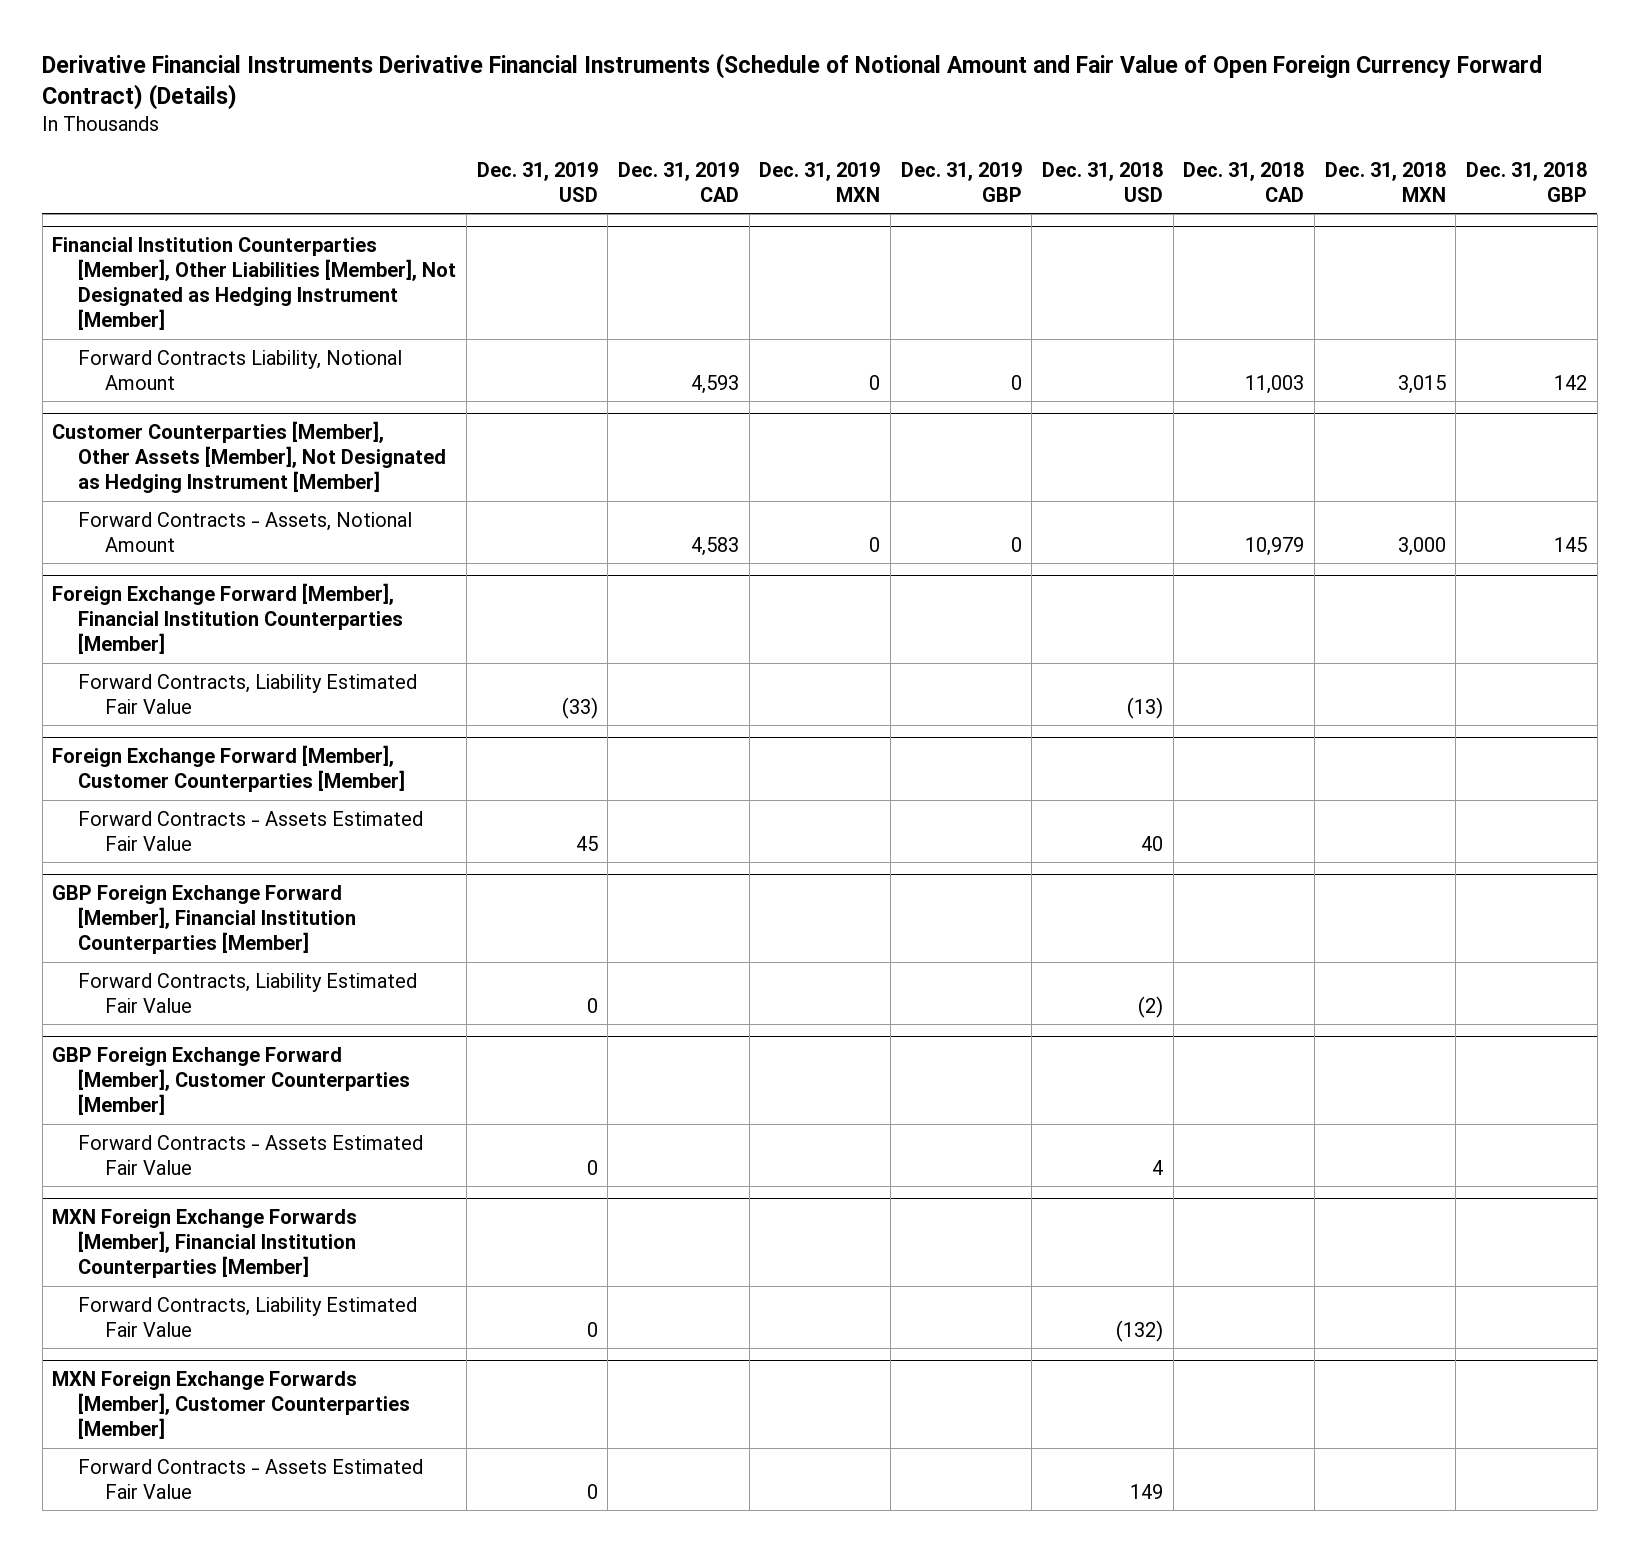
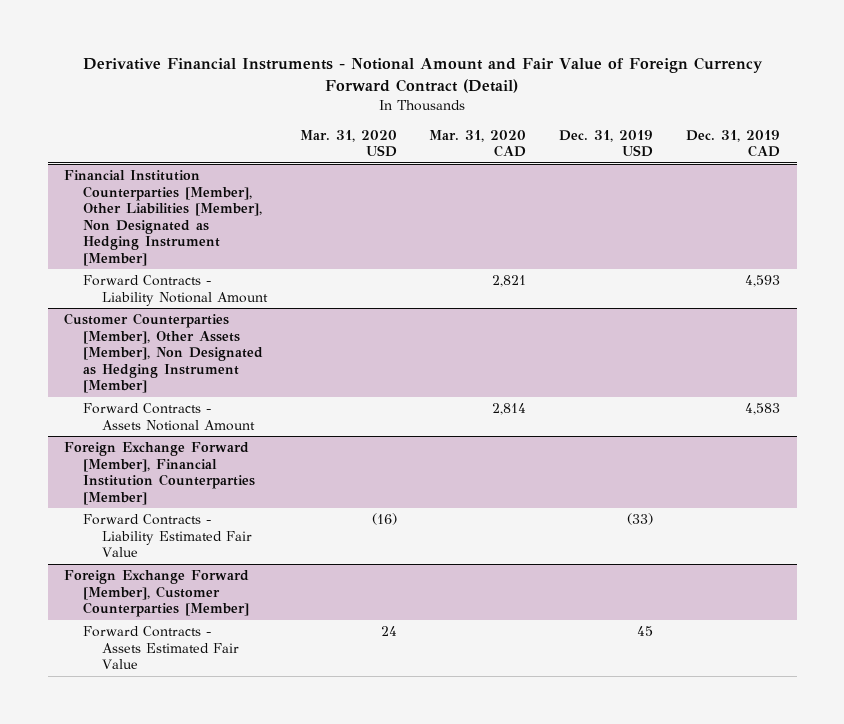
- Derivative Financial Instruments Derivative Financial Instruments (Schedule of Notional Amount and Fair Value of Open Foreign Currency Forward Contract) (Details)
+ Derivative Financial Instruments - Notional Amount and Fair Value of Foreign Currency Forward Contract (Detail)
- | Dec. 31, 2019 USD | Dec. 31, 2019 CAD | Dec. 31, 2019 MXN | Dec. 31, 2019 GBP | Dec. 31, 2018 USD | Dec. 31, 2018 CAD | Dec. 31, 2018 MXN | Dec. 31, 2018 GBP
+ | Mar. 31, 2020 USD | Mar. 31, 2020 CAD | Dec. 31, 2019 USD | Dec. 31, 2019 CAD
- Financial Institution Counterparties [Member], Other Liabilities [Member], Not Designated as Hedging Instrument [Member]
- Forward Contracts Liability, Notional Amount | | 4,593 | 0 | 0 | | 11,003 | 3,015 | 142
- Customer Counterparties [Member], Other Assets [Member], Not Designated as Hedging Instrument [Member]
- Forward Contracts - Assets, Notional Amount | | 4,583 | 0 | 0 | | 10,979 | 3,000 | 145
+ Financial Institution Counterparties [Member], Other Liabilities [Member], Non Designated as Hedging Instrument [Member]
+ Forward Contracts - Liability Notional Amount | | 2,821 | | 4,593
+ Customer Counterparties [Member], Other Assets [Member], Non Designated as Hedging Instrument [Member]
+ Forward Contracts - Assets Notional Amount | | 2,814 | | 4,583
@ Foreign Exchange Forward [Member], Financial Institution Counterparties [Member]
- Forward Contracts, Liability Estimated Fair Value | (33) | | | | (13) | | |
+ Forward Contracts - Liability Estimated Fair Value | (16) | | (33) |
- GBP Foreign Exchange Forward [Member], Financial Institution Counterparties [Member]
- Forward Contracts, Liability Estimated Fair Value | 0 | | | | (2) | | |
- GBP Foreign Exchange Forward [Member], Customer Counterparties [Member]
- Forward Contracts - Assets Estimated Fair Value | 0 | | | | 4 | | |
- MXN Foreign Exchange Forwards [Member], Financial Institution Counterparties [Member]
- Forward Contracts, Liability Estimated Fair Value | 0 | | | | (132) | | |
- MXN Foreign Exchange Forwards [Member], Customer Counterparties [Member]
- Forward Contracts - Assets Estimated Fair Value | 0 | | | | 149 | | |

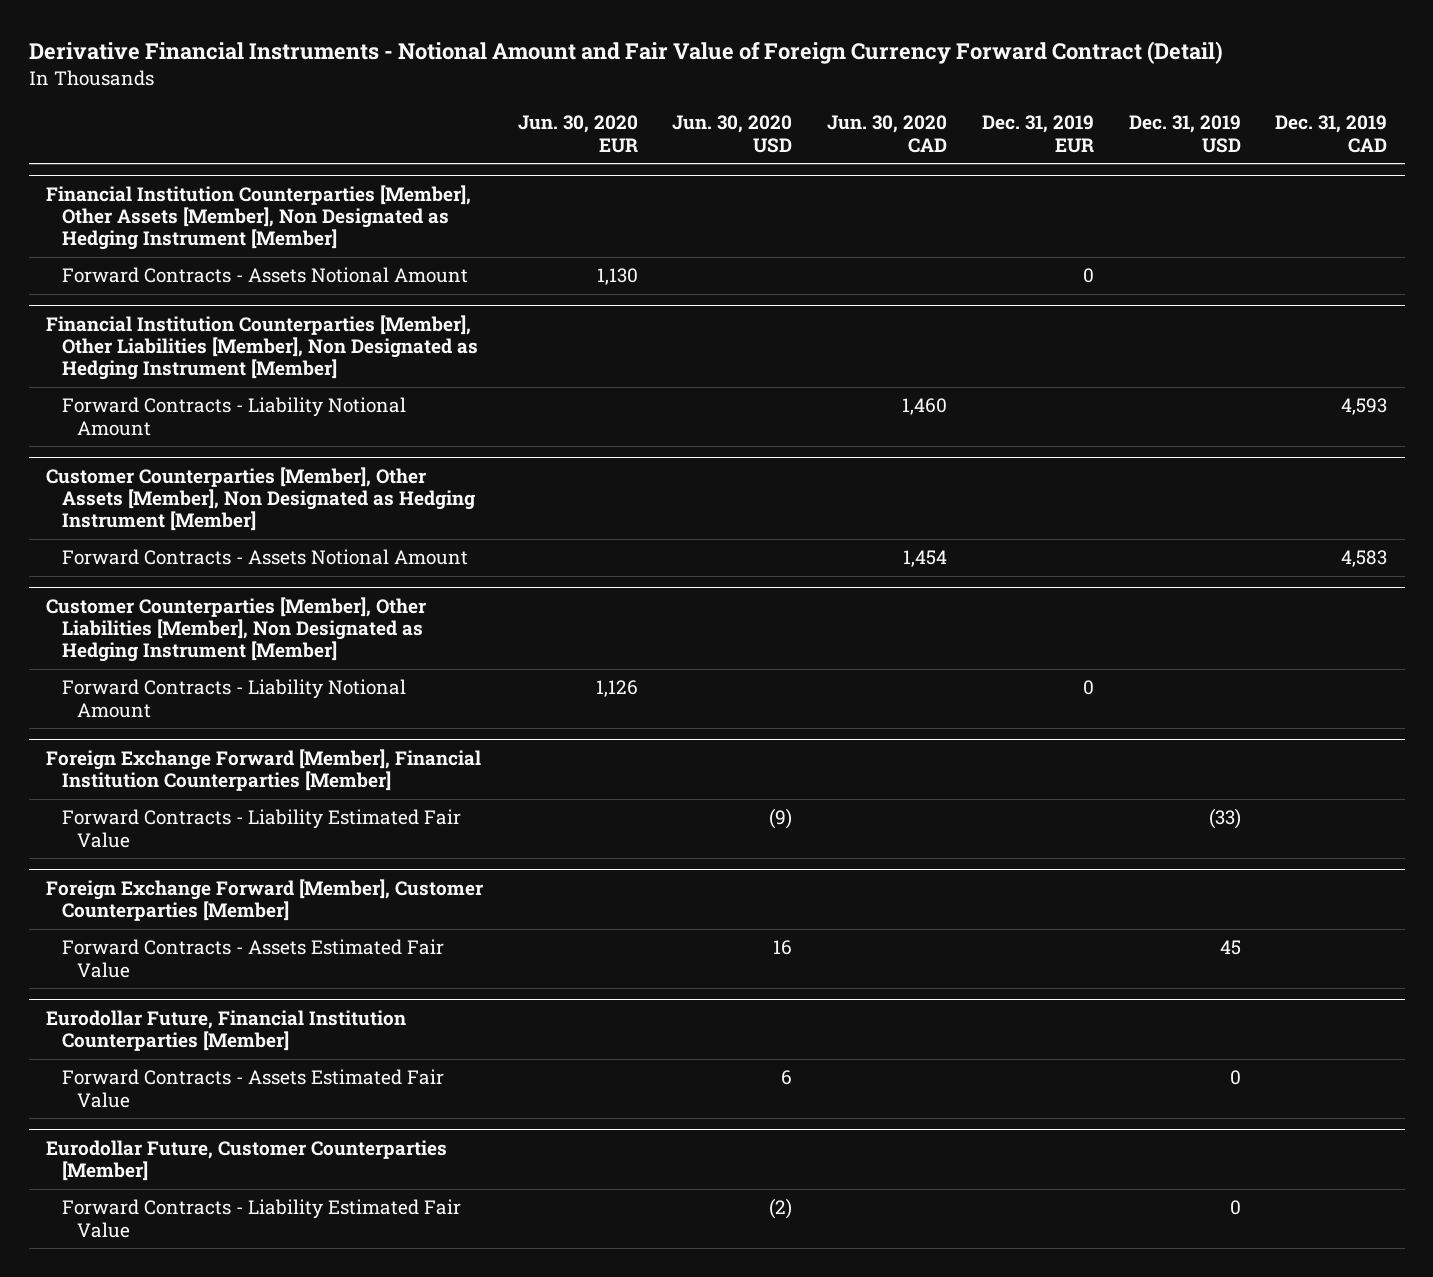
- | Mar. 31, 2020 USD | Mar. 31, 2020 CAD | Dec. 31, 2019 USD | Dec. 31, 2019 CAD
+ | Jun. 30, 2020 EUR | Jun. 30, 2020 USD | Jun. 30, 2020 CAD | Dec. 31, 2019 EUR | Dec. 31, 2019 USD | Dec. 31, 2019 CAD
+ Financial Institution Counterparties [Member], Other Assets [Member], Non Designated as Hedging Instrument [Member]
+ Forward Contracts - Assets Notional Amount | 1,130 | | | 0 | |
+ Customer Counterparties [Member], Other Liabilities [Member], Non Designated as Hedging Instrument [Member]
+ Forward Contracts - Liability Notional Amount | 1,126 | | | 0 | |
+ Eurodollar Future, Financial Institution Counterparties [Member]
+ Forward Contracts - Assets Estimated Fair Value | | 6 | | | 0 |
+ Eurodollar Future, Customer Counterparties [Member]
+ Forward Contracts - Liability Estimated Fair Value | | (2) | | | 0 |

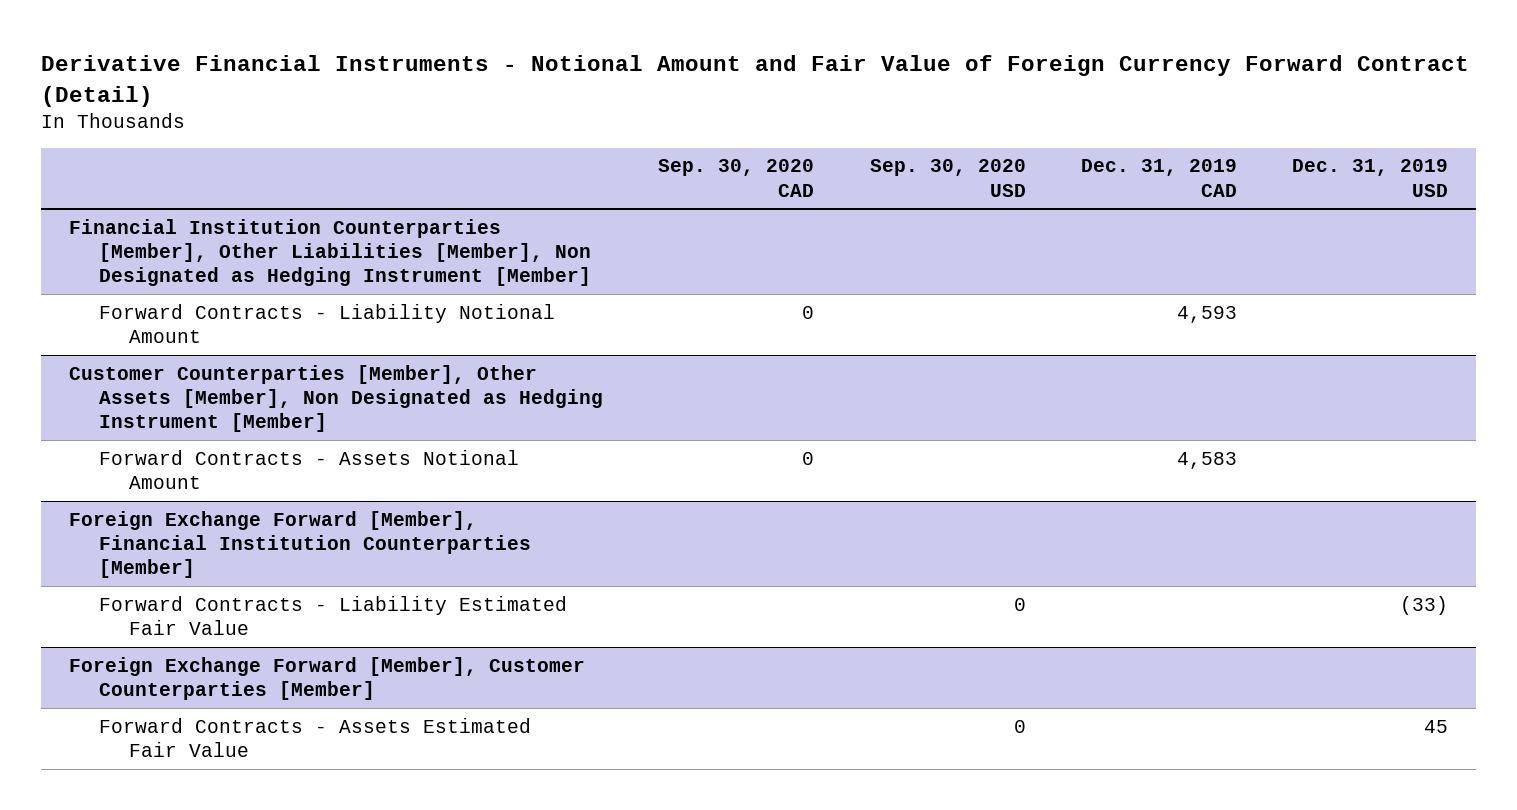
- | Jun. 30, 2020 EUR | Jun. 30, 2020 USD | Jun. 30, 2020 CAD | Dec. 31, 2019 EUR | Dec. 31, 2019 USD | Dec. 31, 2019 CAD
+ | Sep. 30, 2020 CAD | Sep. 30, 2020 USD | Dec. 31, 2019 CAD | Dec. 31, 2019 USD
- Financial Institution Counterparties [Member], Other Assets [Member], Non Designated as Hedging Instrument [Member]
- Forward Contracts - Assets Notional Amount | 1,130 | | | 0 | |
- Customer Counterparties [Member], Other Liabilities [Member], Non Designated as Hedging Instrument [Member]
- Forward Contracts - Liability Notional Amount | 1,126 | | | 0 | |
- Eurodollar Future, Financial Institution Counterparties [Member]
- Forward Contracts - Assets Estimated Fair Value | | 6 | | | 0 |
- Eurodollar Future, Customer Counterparties [Member]
- Forward Contracts - Liability Estimated Fair Value | | (2) | | | 0 |

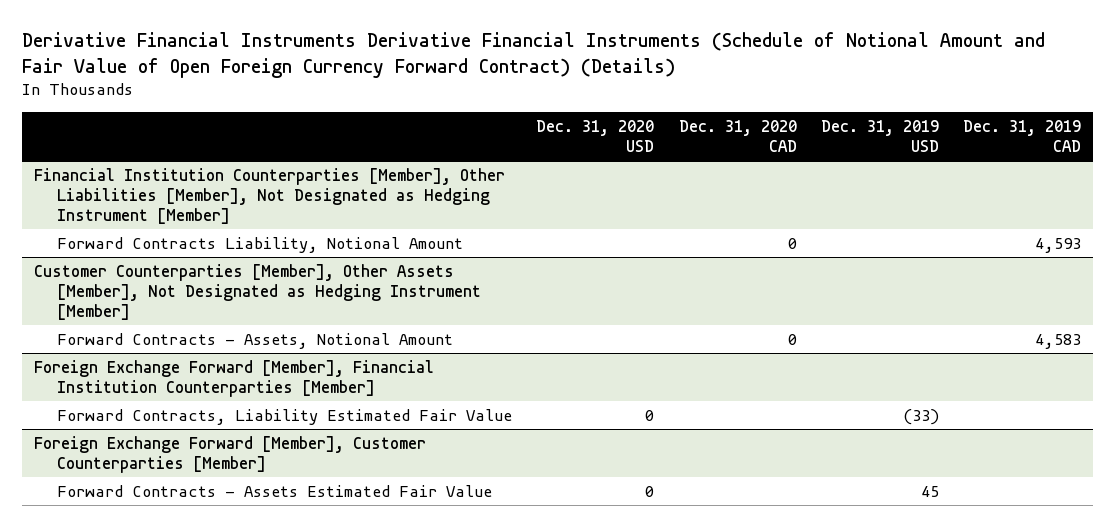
- Derivative Financial Instruments - Notional Amount and Fair Value of Foreign Currency Forward Contract (Detail)
+ Derivative Financial Instruments Derivative Financial Instruments (Schedule of Notional Amount and Fair Value of Open Foreign Currency Forward Contract) (Details)
- | Sep. 30, 2020 CAD | Sep. 30, 2020 USD | Dec. 31, 2019 CAD | Dec. 31, 2019 USD
+ | Dec. 31, 2020 USD | Dec. 31, 2020 CAD | Dec. 31, 2019 USD | Dec. 31, 2019 CAD
- Financial Institution Counterparties [Member], Other Liabilities [Member], Non Designated as Hedging Instrument [Member]
- Forward Contracts - Liability Notional Amount | 0 | | 4,593 |
- Customer Counterparties [Member], Other Assets [Member], Non Designated as Hedging Instrument [Member]
- Forward Contracts - Assets Notional Amount | 0 | | 4,583 |
+ Financial Institution Counterparties [Member], Other Liabilities [Member], Not Designated as Hedging Instrument [Member]
+ Forward Contracts Liability, Notional Amount | | 0 | | 4,593
+ Customer Counterparties [Member], Other Assets [Member], Not Designated as Hedging Instrument [Member]
+ Forward Contracts - Assets, Notional Amount | | 0 | | 4,583
@ Foreign Exchange Forward [Member], Financial Institution Counterparties [Member]
- Forward Contracts - Liability Estimated Fair Value | | 0 | | (33)
+ Forward Contracts, Liability Estimated Fair Value | 0 | | (33) |

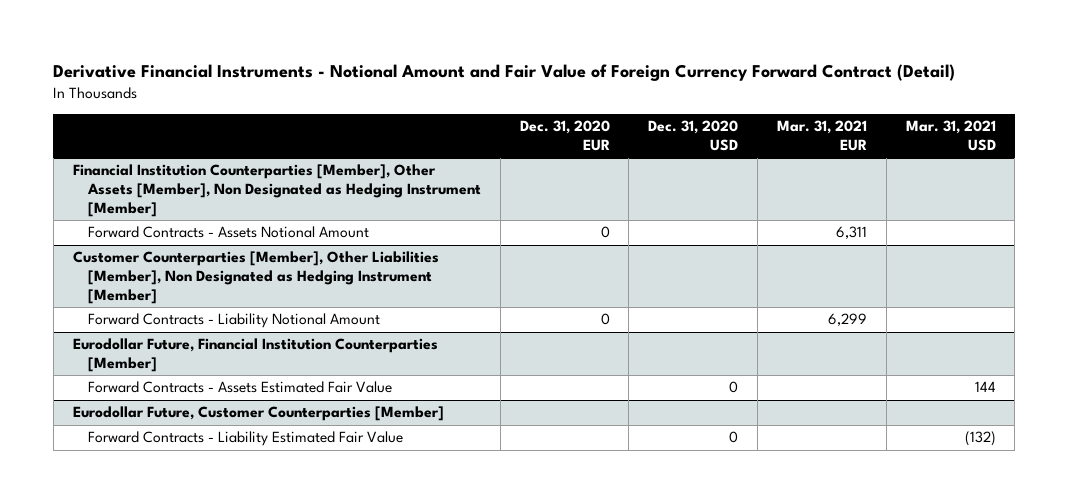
- Derivative Financial Instruments Derivative Financial Instruments (Schedule of Notional Amount and Fair Value of Open Foreign Currency Forward Contract) (Details)
+ Derivative Financial Instruments - Notional Amount and Fair Value of Foreign Currency Forward Contract (Detail)
- | Dec. 31, 2020 USD | Dec. 31, 2020 CAD | Dec. 31, 2019 USD | Dec. 31, 2019 CAD
+ | Dec. 31, 2020 EUR | Dec. 31, 2020 USD | Mar. 31, 2021 EUR | Mar. 31, 2021 USD
- Financial Institution Counterparties [Member], Other Liabilities [Member], Not Designated as Hedging Instrument [Member]
- Forward Contracts Liability, Notional Amount | | 0 | | 4,593
- Customer Counterparties [Member], Other Assets [Member], Not Designated as Hedging Instrument [Member]
- Forward Contracts - Assets, Notional Amount | | 0 | | 4,583
- Foreign Exchange Forward [Member], Financial Institution Counterparties [Member]
- Forward Contracts, Liability Estimated Fair Value | 0 | | (33) |
- Foreign Exchange Forward [Member], Customer Counterparties [Member]
- Forward Contracts - Assets Estimated Fair Value | 0 | | 45 |
+ Financial Institution Counterparties [Member], Other Assets [Member], Non Designated as Hedging Instrument [Member]
+ Forward Contracts - Assets Notional Amount | 0 | | 6,311 |
+ Customer Counterparties [Member], Other Liabilities [Member], Non Designated as Hedging Instrument [Member]
+ Forward Contracts - Liability Notional Amount | 0 | | 6,299 |
+ Eurodollar Future, Financial Institution Counterparties [Member]
+ Forward Contracts - Assets Estimated Fair Value | | 0 | | 144
+ Eurodollar Future, Customer Counterparties [Member]
+ Forward Contracts - Liability Estimated Fair Value | | 0 | | (132)

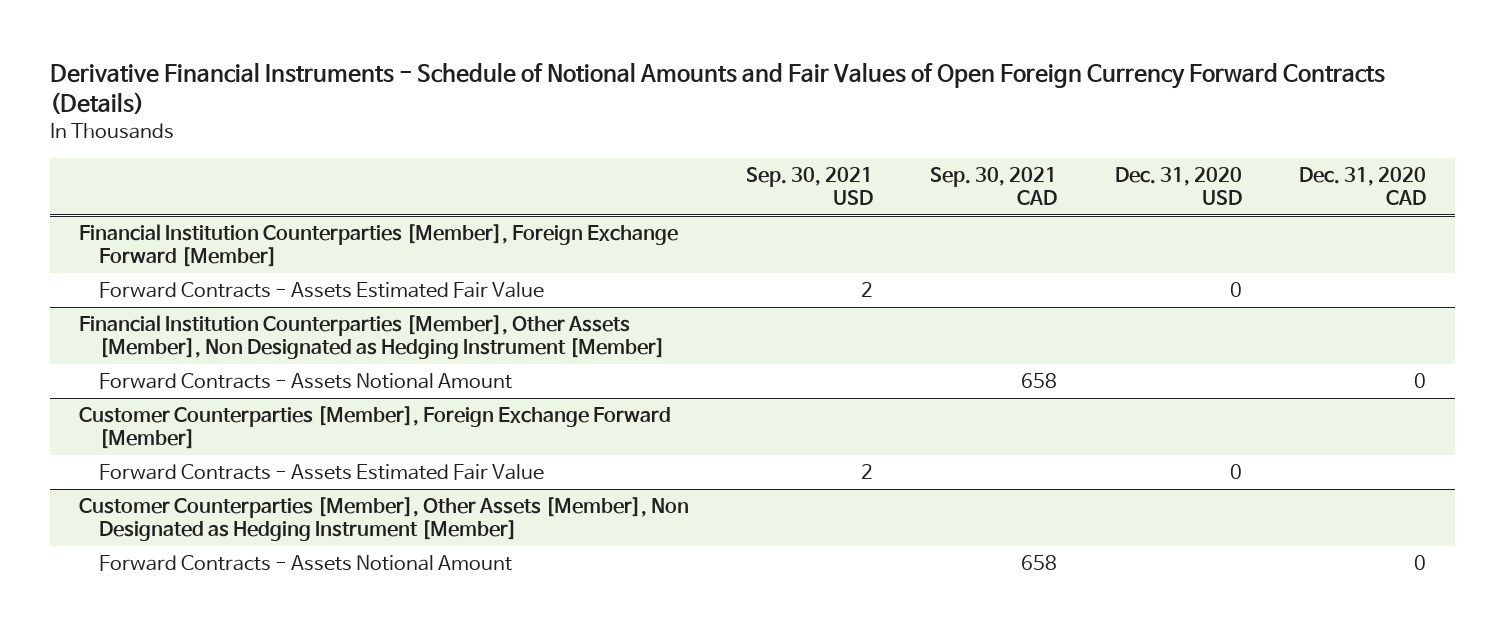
- Derivative Financial Instruments - Notional Amount and Fair Value of Foreign Currency Forward Contract (Detail)
+ Derivative Financial Instruments - Schedule of Notional Amounts and Fair Values of Open Foreign Currency Forward Contracts (Details)
- | Dec. 31, 2020 EUR | Dec. 31, 2020 USD | Mar. 31, 2021 EUR | Mar. 31, 2021 USD
+ | Sep. 30, 2021 USD | Sep. 30, 2021 CAD | Dec. 31, 2020 USD | Dec. 31, 2020 CAD
+ Financial Institution Counterparties [Member], Foreign Exchange Forward [Member]
+ Forward Contracts - Assets Estimated Fair Value | 2 | | 0 |
- Customer Counterparties [Member], Other Liabilities [Member], Non Designated as Hedging Instrument [Member]
- Forward Contracts - Liability Notional Amount | 0 | | 6,299 |
- Eurodollar Future, Financial Institution Counterparties [Member]
- Forward Contracts - Assets Estimated Fair Value | | 0 | | 144
- Eurodollar Future, Customer Counterparties [Member]
- Forward Contracts - Liability Estimated Fair Value | | 0 | | (132)
+ Customer Counterparties [Member], Foreign Exchange Forward [Member]
+ Forward Contracts - Assets Estimated Fair Value | 2 | | 0 |
+ Customer Counterparties [Member], Other Assets [Member], Non Designated as Hedging Instrument [Member]
+ Forward Contracts - Assets Notional Amount | | 658 | | 0

